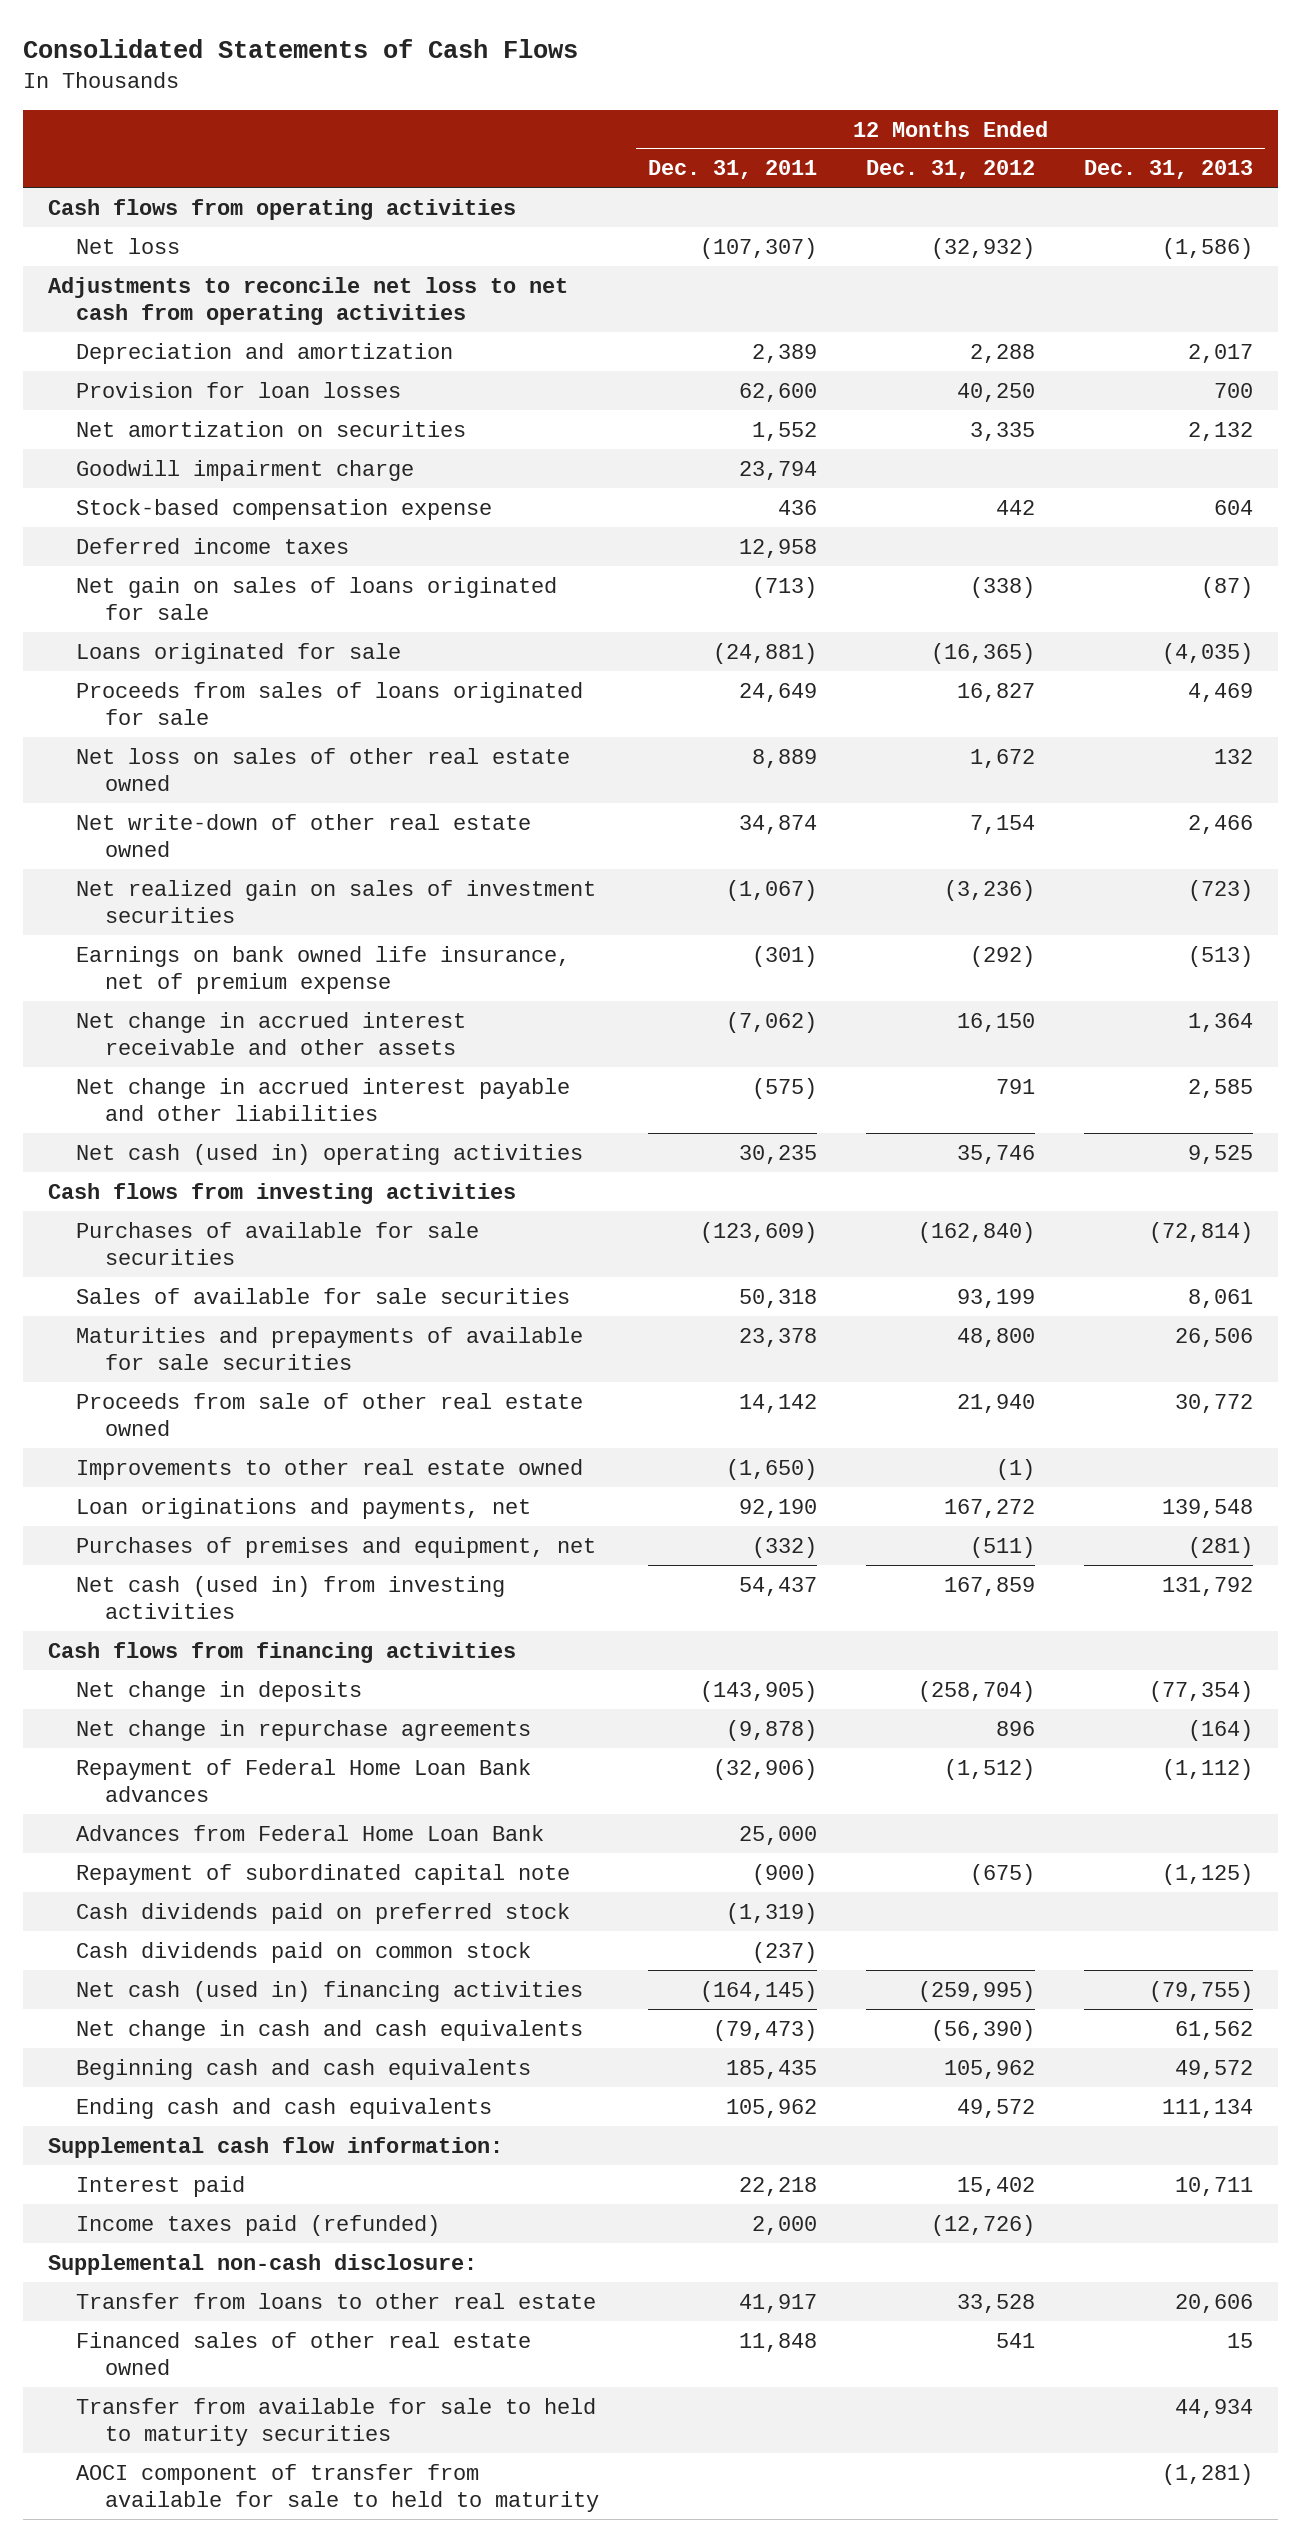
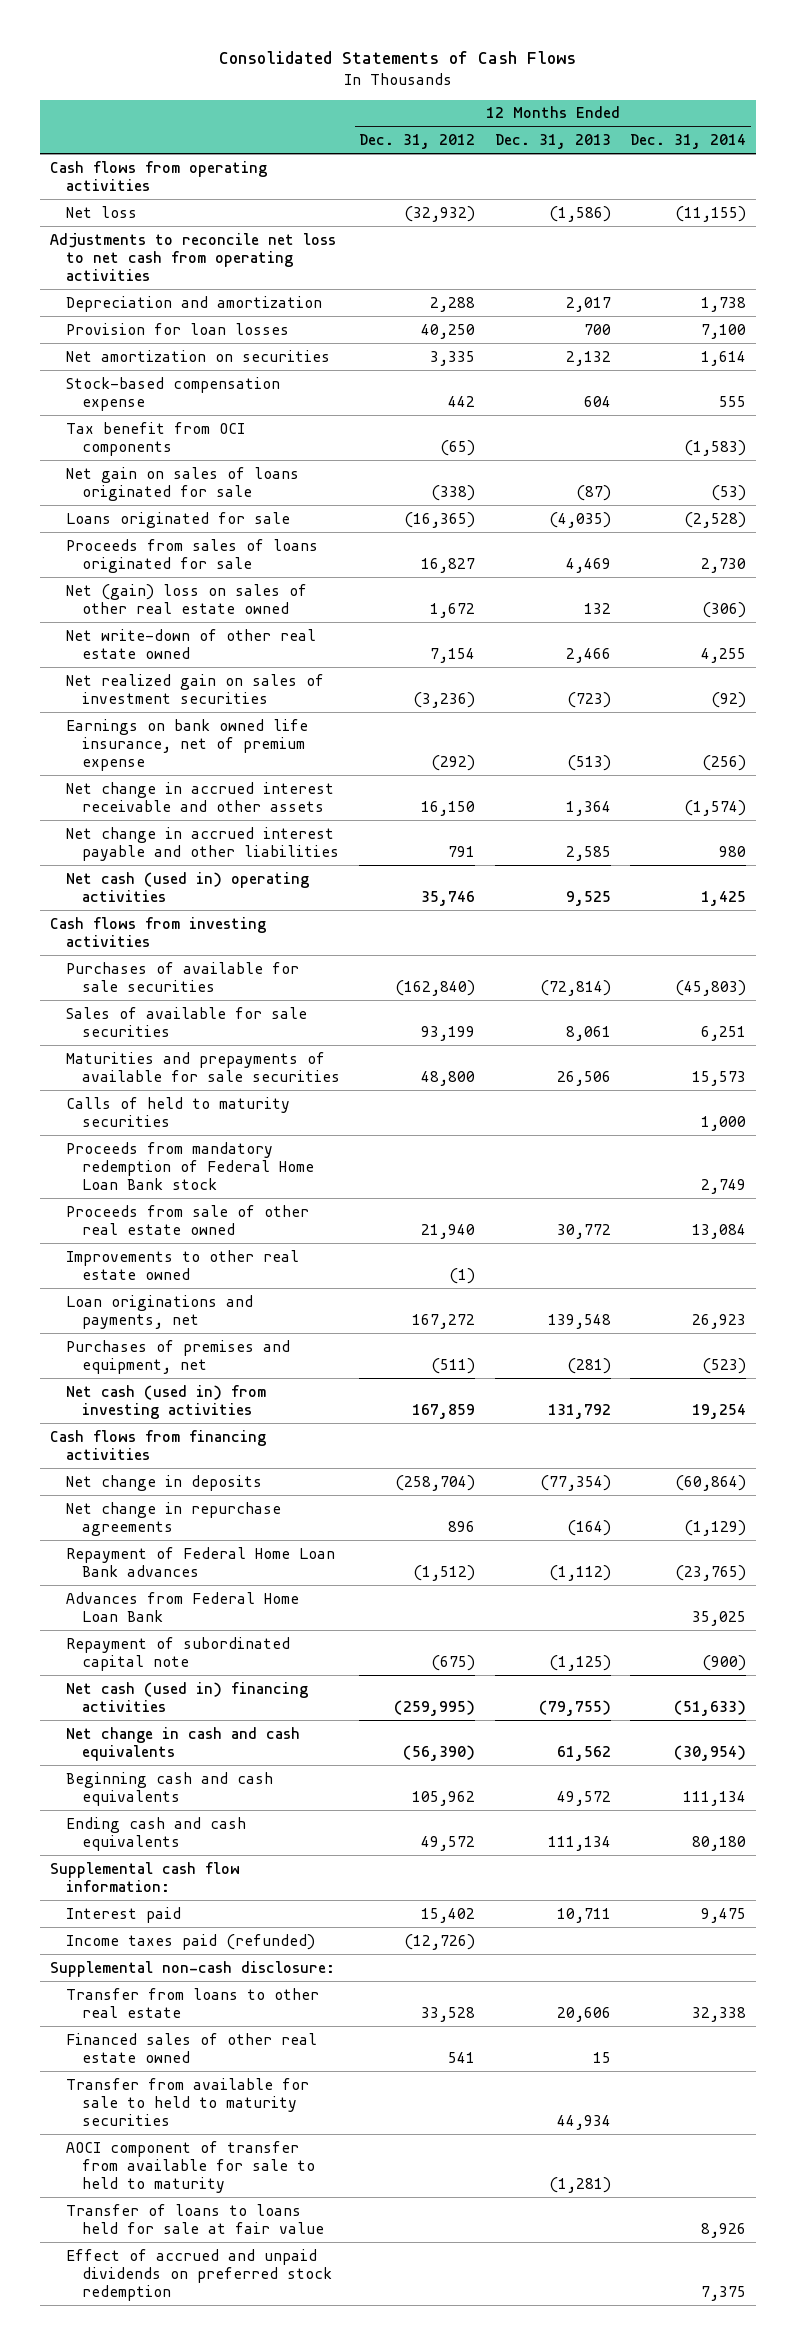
- | 12 Months Ended Dec. 31, 2011 | 12 Months Ended Dec. 31, 2012 | 12 Months Ended Dec. 31, 2013
+ | 12 Months Ended Dec. 31, 2012 | 12 Months Ended Dec. 31, 2013 | 12 Months Ended Dec. 31, 2014
- Goodwill impairment charge | 23,794 | |
- Deferred income taxes | 12,958 | |
+ Tax benefit from OCI components | (65) | | (1,583)
- Net loss on sales of other real estate owned | 8,889 | 1,672 | 132
+ Net (gain) loss on sales of other real estate owned | 1,672 | 132 | (306)
+ Calls of held to maturity securities | | | 1,000
+ Proceeds from mandatory redemption of Federal Home Loan Bank stock | | | 2,749
- Cash dividends paid on preferred stock | (1,319) | |
- Cash dividends paid on common stock | (237) | |
+ Transfer of loans to loans held for sale at fair value | | | 8,926
+ Effect of accrued and unpaid dividends on preferred stock redemption | | | 7,375

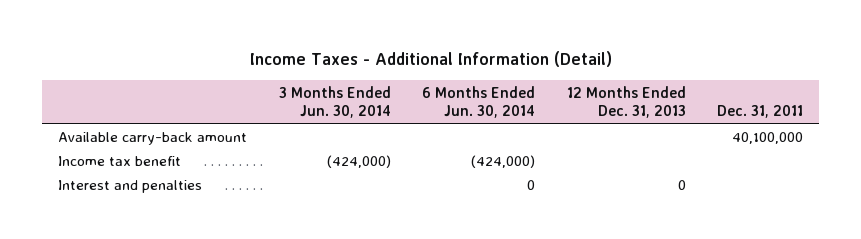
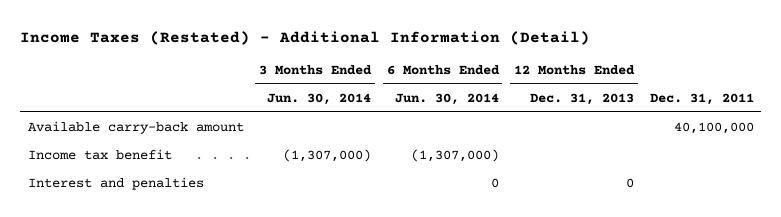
- Income Taxes - Additional Information (Detail)
+ Income Taxes (Restated) - Additional Information (Detail)
- Income tax benefit | (424,000) | (424,000) | |
+ Income tax benefit | (1,307,000) | (1,307,000) | |

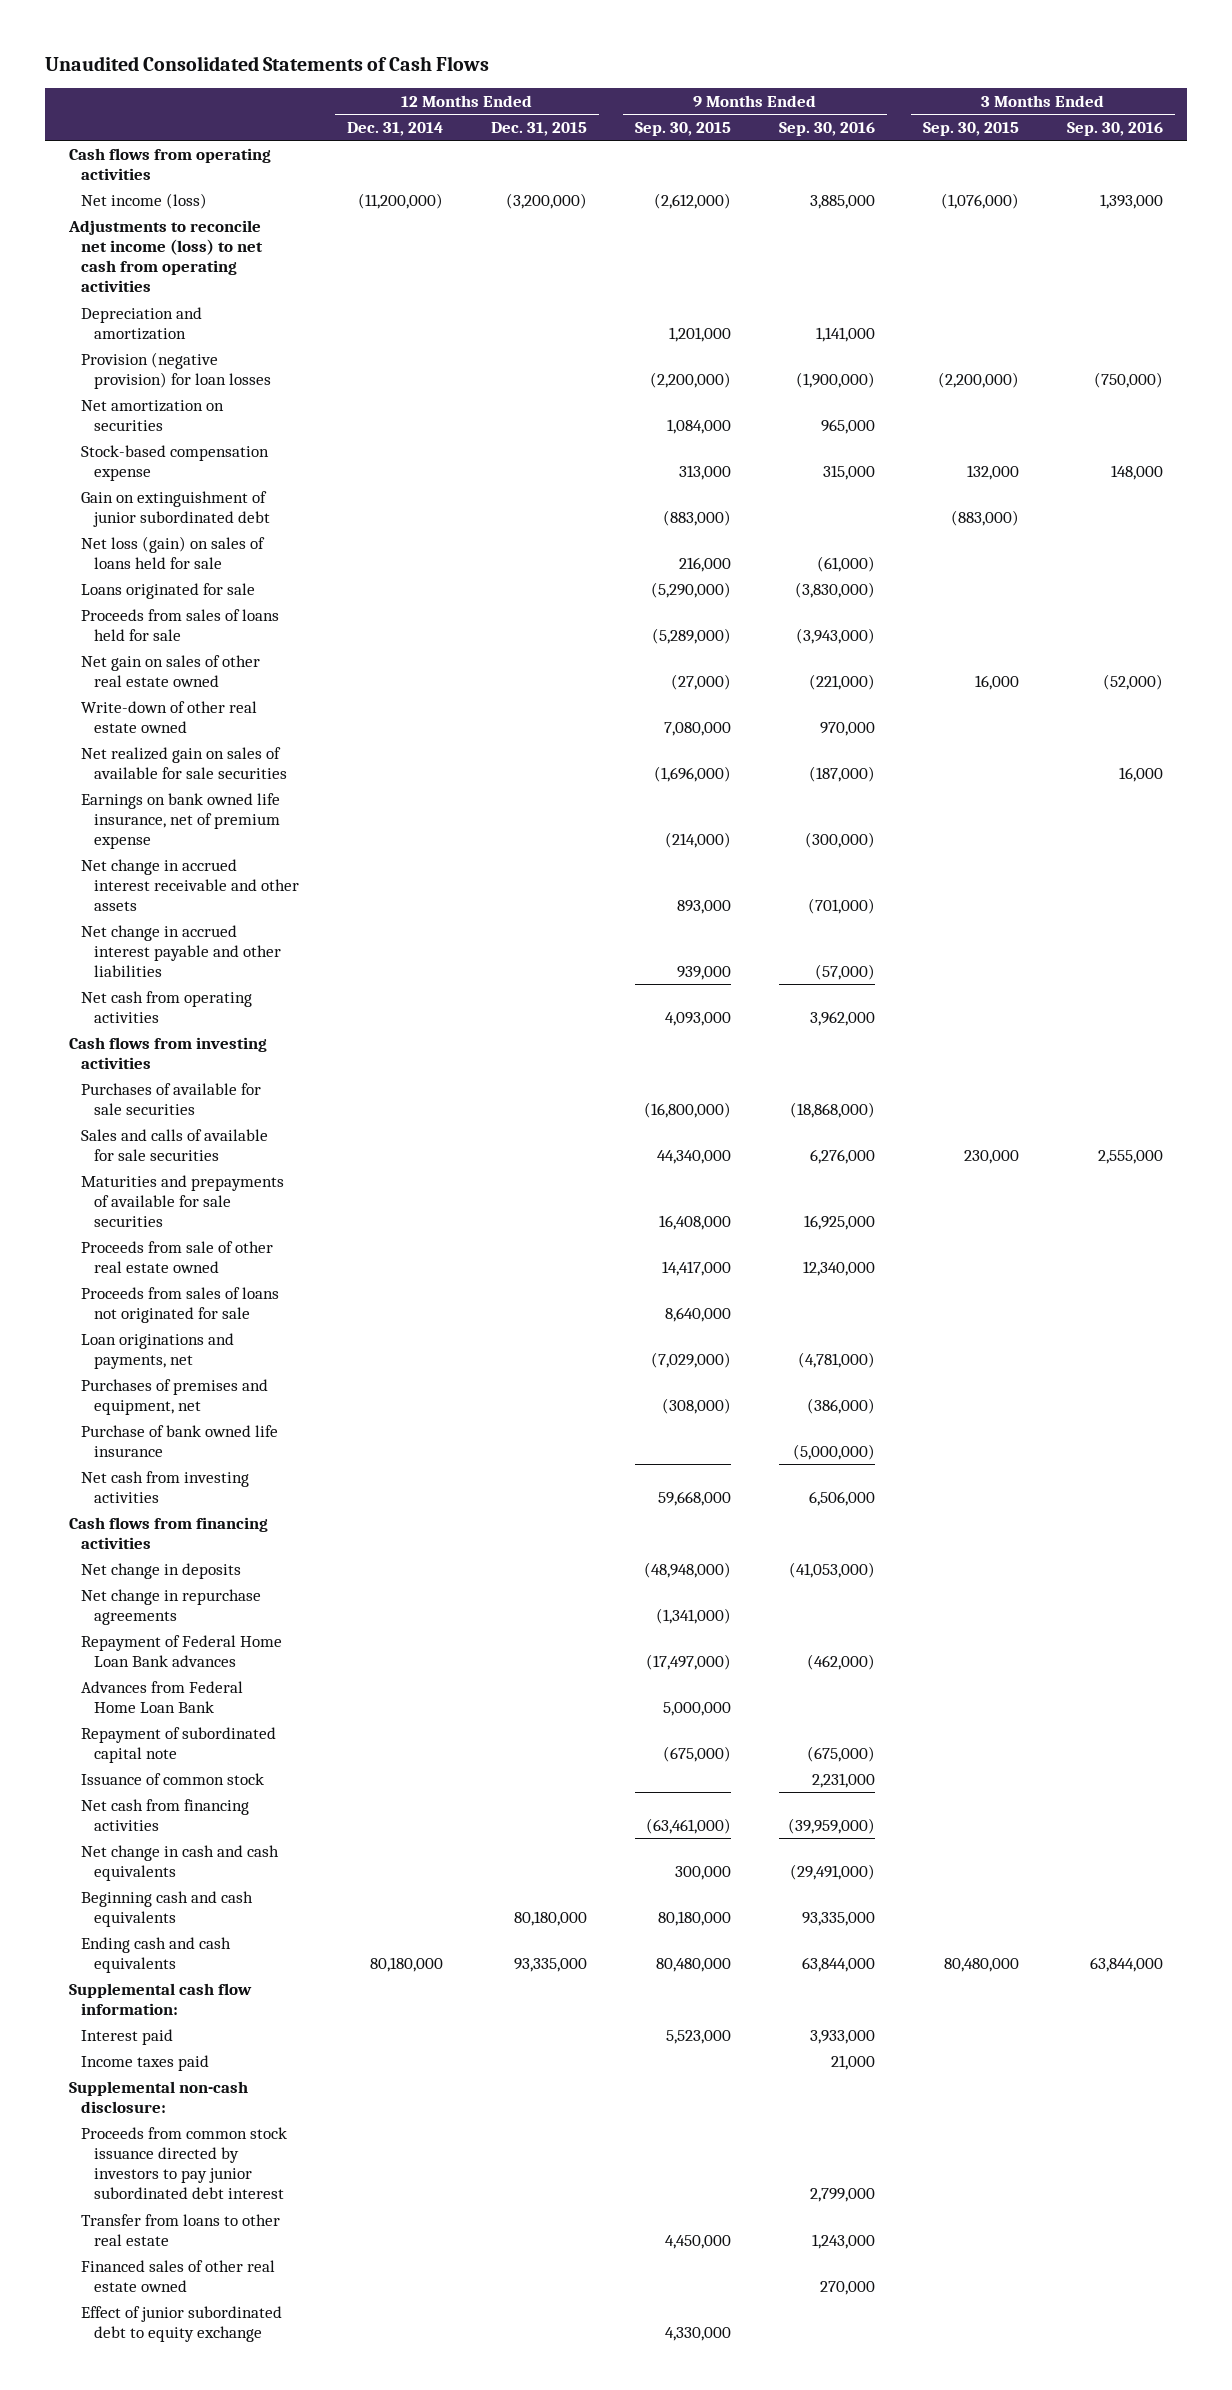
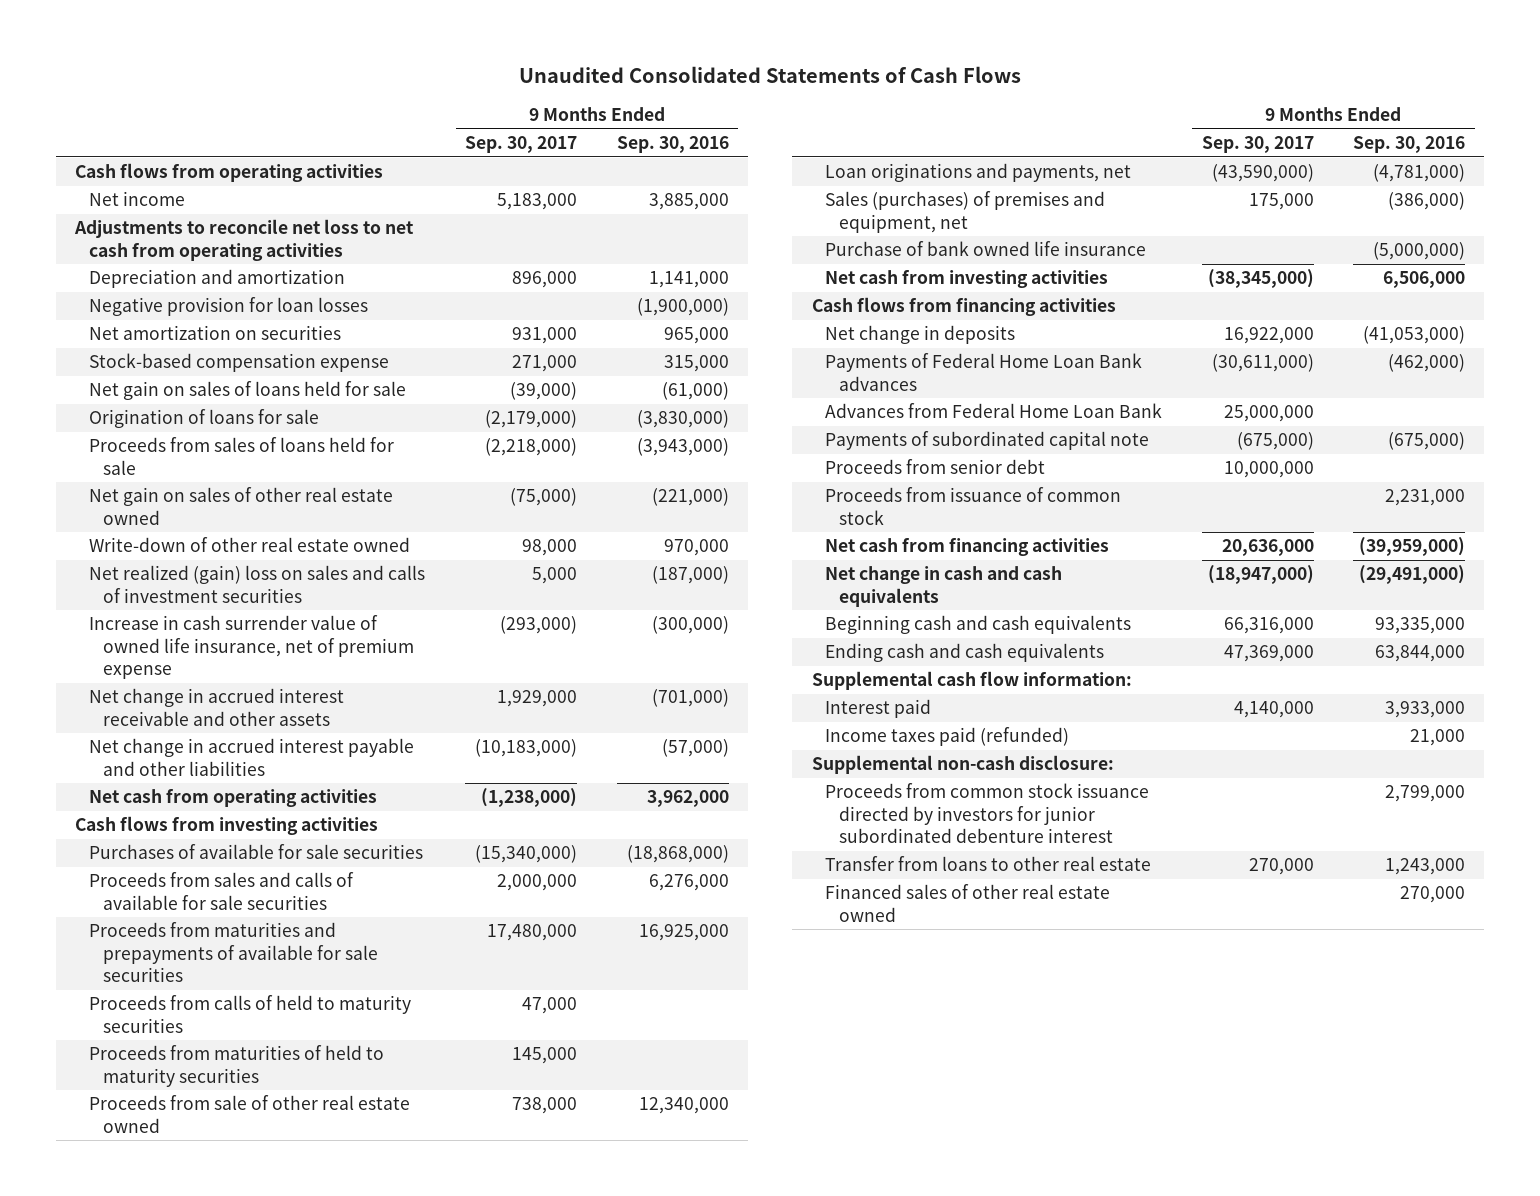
- | 12 Months Ended Dec. 31, 2014 | 12 Months Ended Dec. 31, 2015 | 9 Months Ended Sep. 30, 2015 | 9 Months Ended Sep. 30, 2016 | 3 Months Ended Sep. 30, 2015 | 3 Months Ended Sep. 30, 2016
+ | 9 Months Ended Sep. 30, 2017 | 9 Months Ended Sep. 30, 2016
- Net income (loss) | (11,200,000) | (3,200,000) | (2,612,000) | 3,885,000 | (1,076,000) | 1,393,000
- Adjustments to reconcile net income (loss) to net cash from operating activities
+ Net income | 5,183,000 | 3,885,000
+ Adjustments to reconcile net loss to net cash from operating activities
- Provision (negative provision) for loan losses | | | (2,200,000) | (1,900,000) | (2,200,000) | (750,000)
+ Negative provision for loan losses | | (1,900,000)
- Gain on extinguishment of junior subordinated debt | | | (883,000) | | (883,000) |
- Net loss (gain) on sales of loans held for sale | | | 216,000 | (61,000) | |
- Loans originated for sale | | | (5,290,000) | (3,830,000) | |
+ Net gain on sales of loans held for sale | (39,000) | (61,000)
+ Origination of loans for sale | (2,179,000) | (3,830,000)
- Net realized gain on sales of available for sale securities | | | (1,696,000) | (187,000) | | 16,000
- Earnings on bank owned life insurance, net of premium expense | | | (214,000) | (300,000) | |
+ Net realized (gain) loss on sales and calls of investment securities | 5,000 | (187,000)
+ Increase in cash surrender value of owned life insurance, net of premium expense | (293,000) | (300,000)
- Sales and calls of available for sale securities | | | 44,340,000 | 6,276,000 | 230,000 | 2,555,000
- Maturities and prepayments of available for sale securities | | | 16,408,000 | 16,925,000 | |
+ Proceeds from sales and calls of available for sale securities | 2,000,000 | 6,276,000
+ Proceeds from maturities and prepayments of available for sale securities | 17,480,000 | 16,925,000
+ Proceeds from calls of held to maturity securities | 47,000 |
+ Proceeds from maturities of held to maturity securities | 145,000 |
- Proceeds from sales of loans not originated for sale | | | 8,640,000 | | |
- Purchases of premises and equipment, net | | | (308,000) | (386,000) | |
+ Sales (purchases) of premises and equipment, net | 175,000 | (386,000)
- Net change in repurchase agreements | | | (1,341,000) | | |
- Repayment of Federal Home Loan Bank advances | | | (17,497,000) | (462,000) | |
+ Payments of Federal Home Loan Bank advances | (30,611,000) | (462,000)
- Repayment of subordinated capital note | | | (675,000) | (675,000) | |
- Issuance of common stock | | | | 2,231,000 | |
+ Payments of subordinated capital note | (675,000) | (675,000)
+ Proceeds from senior debt | 10,000,000 |
+ Proceeds from issuance of common stock | | 2,231,000
- Income taxes paid | | | | 21,000 | |
+ Income taxes paid (refunded) | | 21,000
- Proceeds from common stock issuance directed by investors to pay junior subordinated debt interest | | | | 2,799,000 | |
+ Proceeds from common stock issuance directed by investors for junior subordinated debenture interest | | 2,799,000
- Effect of junior subordinated debt to equity exchange | | | 4,330,000 | | |

